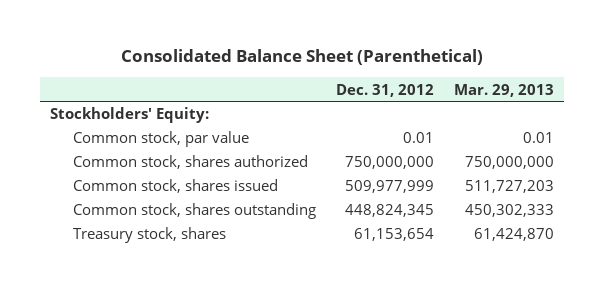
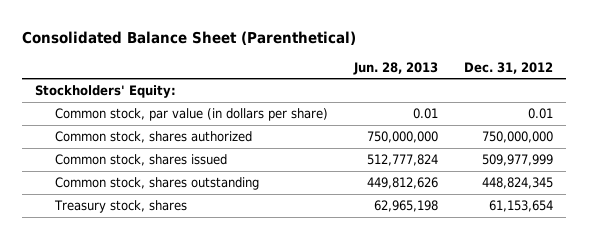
- | Dec. 31, 2012 | Mar. 29, 2013
+ | Jun. 28, 2013 | Dec. 31, 2012
- Common stock, par value | 0.01 | 0.01
+ Common stock, par value (in dollars per share) | 0.01 | 0.01

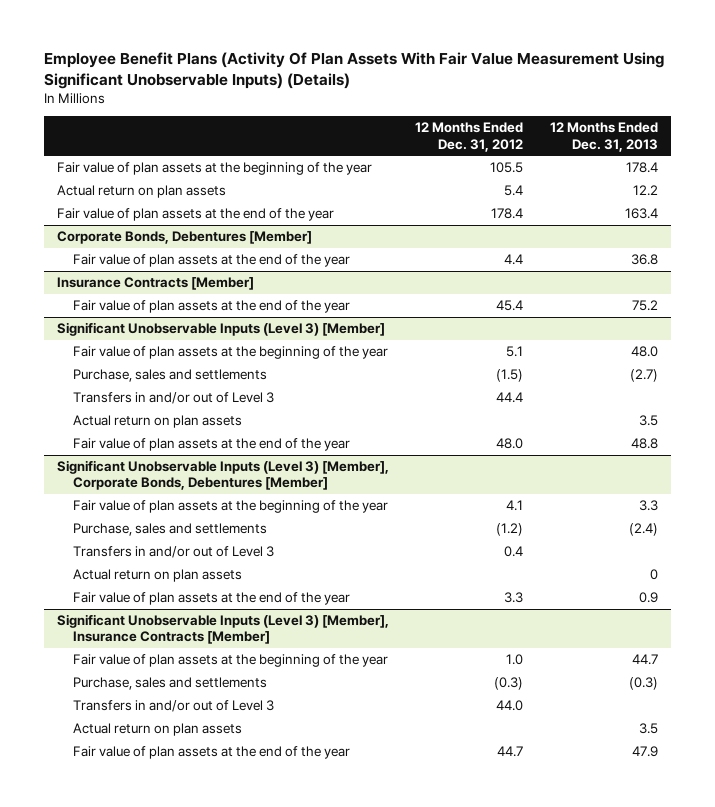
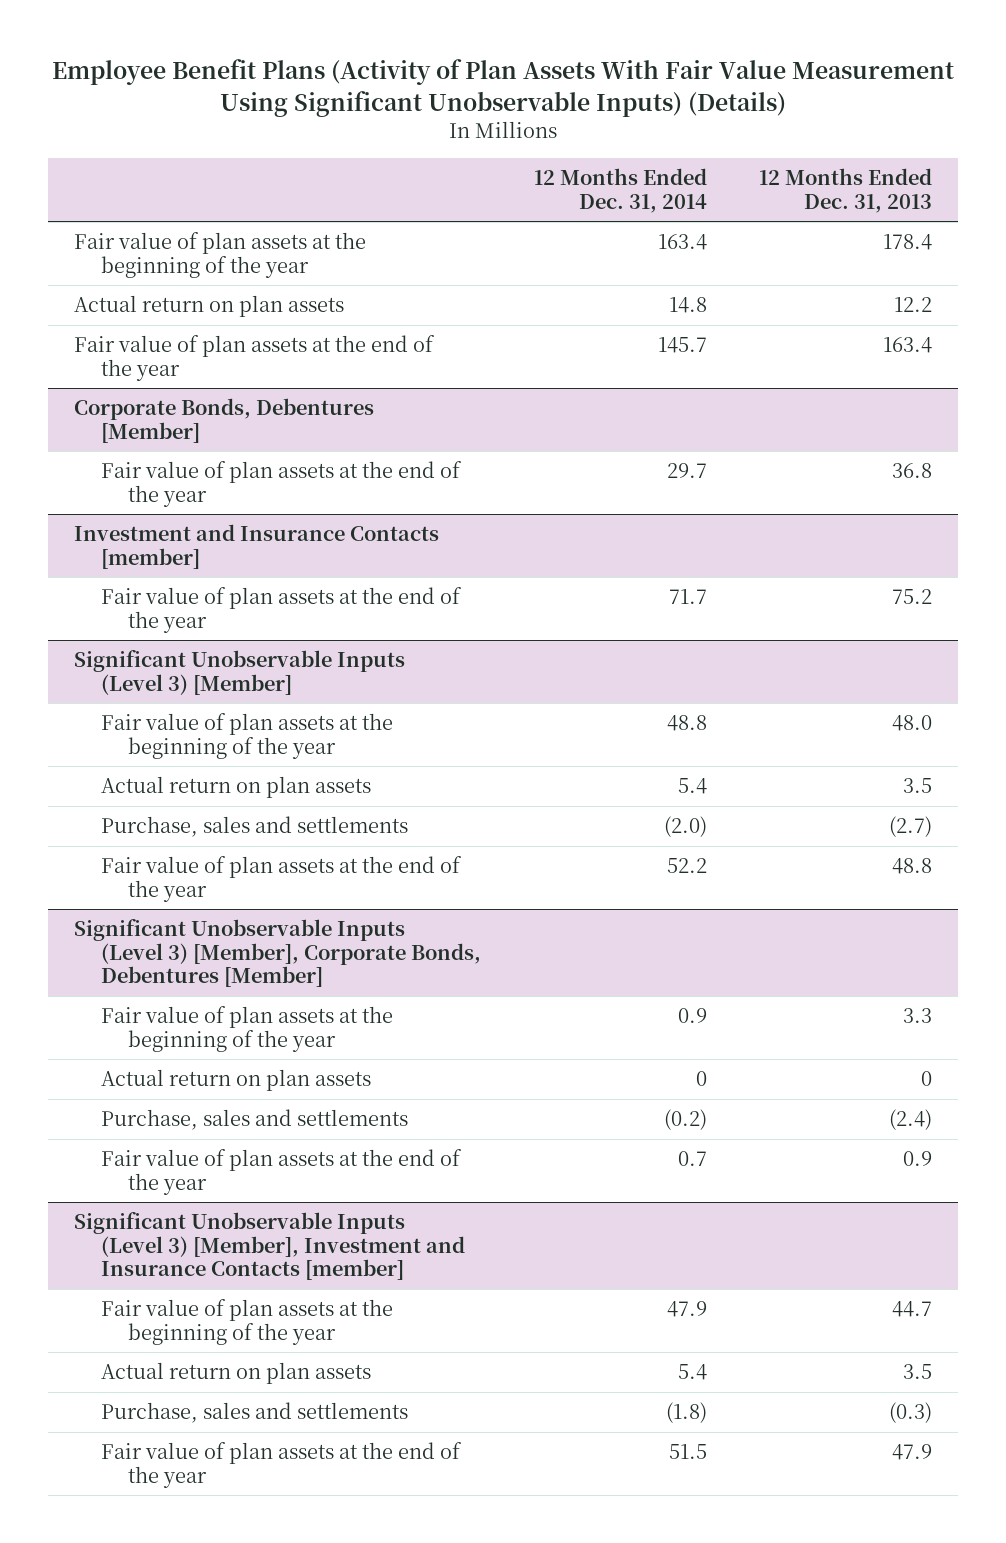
- Employee Benefit Plans (Activity Of Plan Assets With Fair Value Measurement Using Significant Unobservable Inputs) (Details)
+ Employee Benefit Plans (Activity of Plan Assets With Fair Value Measurement Using Significant Unobservable Inputs) (Details)
- | 12 Months Ended Dec. 31, 2012 | 12 Months Ended Dec. 31, 2013
+ | 12 Months Ended Dec. 31, 2014 | 12 Months Ended Dec. 31, 2013
- Insurance Contracts [Member]
+ Investment and Insurance Contacts [member]
@ Significant Unobservable Inputs (Level 3) [Member]
- Transfers in and/or out of Level 3 | 44.4 |
moved down: Purchase, sales and settlements | (2.0) | (2.7)
@ Significant Unobservable Inputs (Level 3) [Member], Corporate Bonds, Debentures [Member]
- Transfers in and/or out of Level 3 | 0.4 |
moved down: Purchase, sales and settlements | (0.2) | (2.4)
- Significant Unobservable Inputs (Level 3) [Member], Insurance Contracts [Member]
+ Significant Unobservable Inputs (Level 3) [Member], Investment and Insurance Contacts [member]
- Purchase, sales and settlements | (0.3) | (0.3)
- Transfers in and/or out of Level 3 | 44.0 |
+ Purchase, sales and settlements | (1.8) | (0.3)

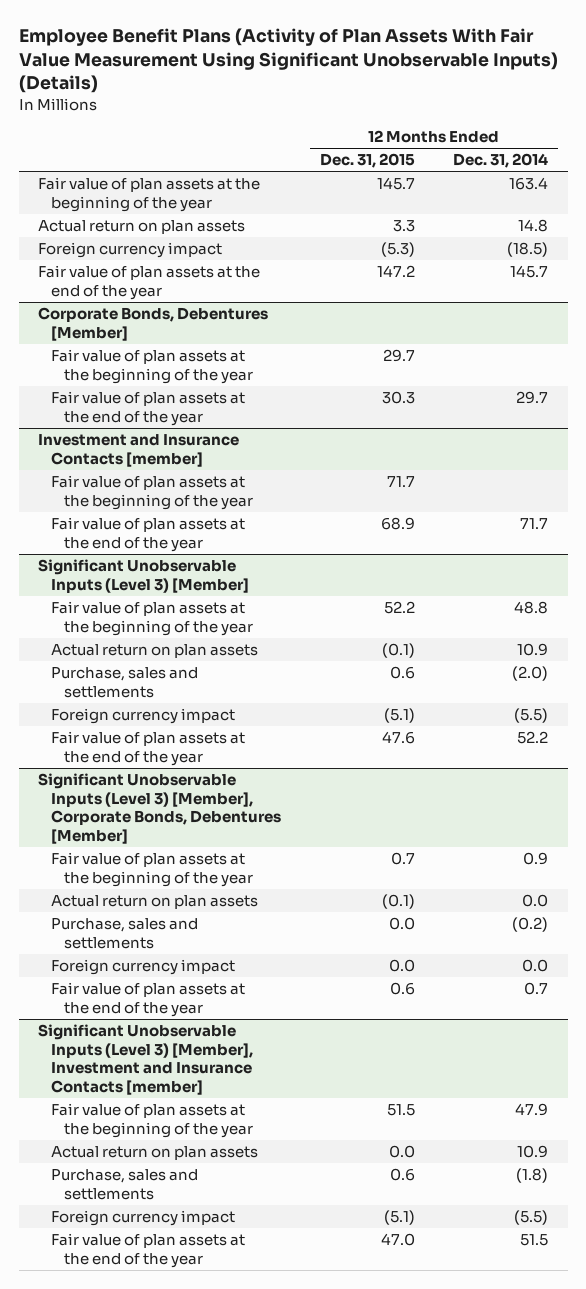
- | 12 Months Ended Dec. 31, 2014 | 12 Months Ended Dec. 31, 2013
+ | 12 Months Ended Dec. 31, 2015 | 12 Months Ended Dec. 31, 2014
+ Foreign currency impact | (5.3) | (18.5)
@ Corporate Bonds, Debentures [Member]
+ Fair value of plan assets at the beginning of the year | 29.7 |
@ Investment and Insurance Contacts [member]
+ Fair value of plan assets at the beginning of the year | 71.7 |
@ Significant Unobservable Inputs (Level 3) [Member]
- Actual return on plan assets | 5.4 | 3.5
+ Actual return on plan assets | (0.1) | 10.9
+ Foreign currency impact | (5.1) | (5.5)
@ Significant Unobservable Inputs (Level 3) [Member], Corporate Bonds, Debentures [Member]
- Actual return on plan assets | 0 | 0
+ Actual return on plan assets | (0.1) | 0.0
+ Foreign currency impact | 0.0 | 0.0
@ Significant Unobservable Inputs (Level 3) [Member], Investment and Insurance Contacts [member]
- Actual return on plan assets | 5.4 | 3.5
+ Actual return on plan assets | 0.0 | 10.9
+ Foreign currency impact | (5.1) | (5.5)

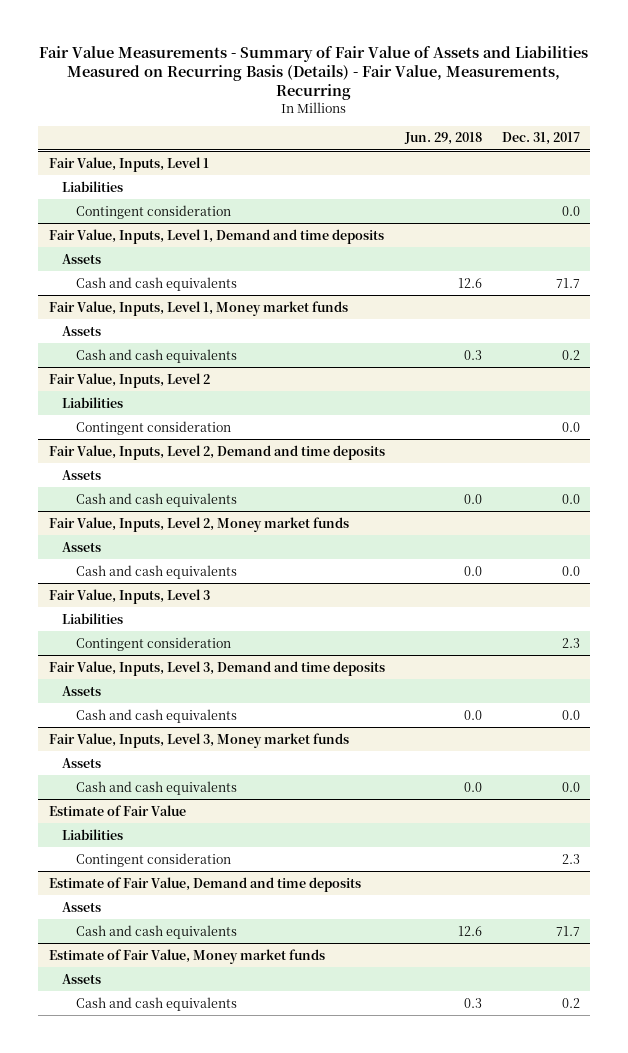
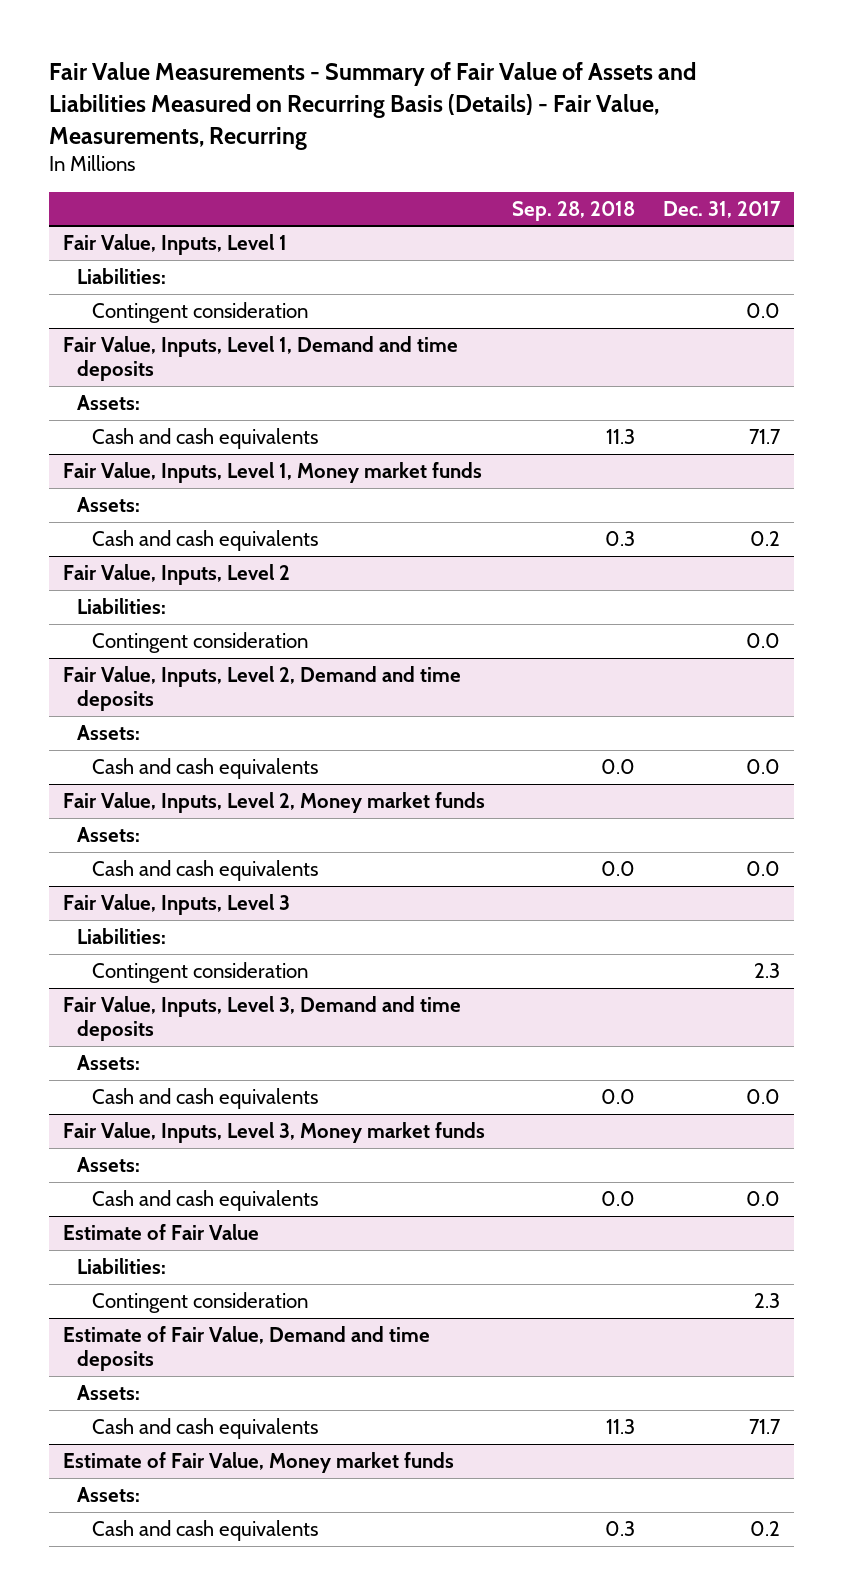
- | Jun. 29, 2018 | Dec. 31, 2017
+ | Sep. 28, 2018 | Dec. 31, 2017
@ Fair Value, Inputs, Level 1
- Liabilities
+ Liabilities:
@ Fair Value, Inputs, Level 1, Demand and time deposits
- Assets
+ Assets:
@ Fair Value, Inputs, Level 1, Money market funds
- Assets
+ Assets:
@ Fair Value, Inputs, Level 2
- Liabilities
+ Liabilities:
@ Fair Value, Inputs, Level 2, Demand and time deposits
- Assets
+ Assets:
@ Fair Value, Inputs, Level 2, Money market funds
- Assets
+ Assets:
@ Fair Value, Inputs, Level 3
- Liabilities
+ Liabilities:
@ Fair Value, Inputs, Level 3, Demand and time deposits
- Assets
+ Assets:
@ Fair Value, Inputs, Level 3, Money market funds
- Assets
+ Assets:
@ Estimate of Fair Value
- Liabilities
+ Liabilities:
@ Estimate of Fair Value, Demand and time deposits
- Assets
+ Assets:
@ Estimate of Fair Value, Money market funds
- Assets
+ Assets:

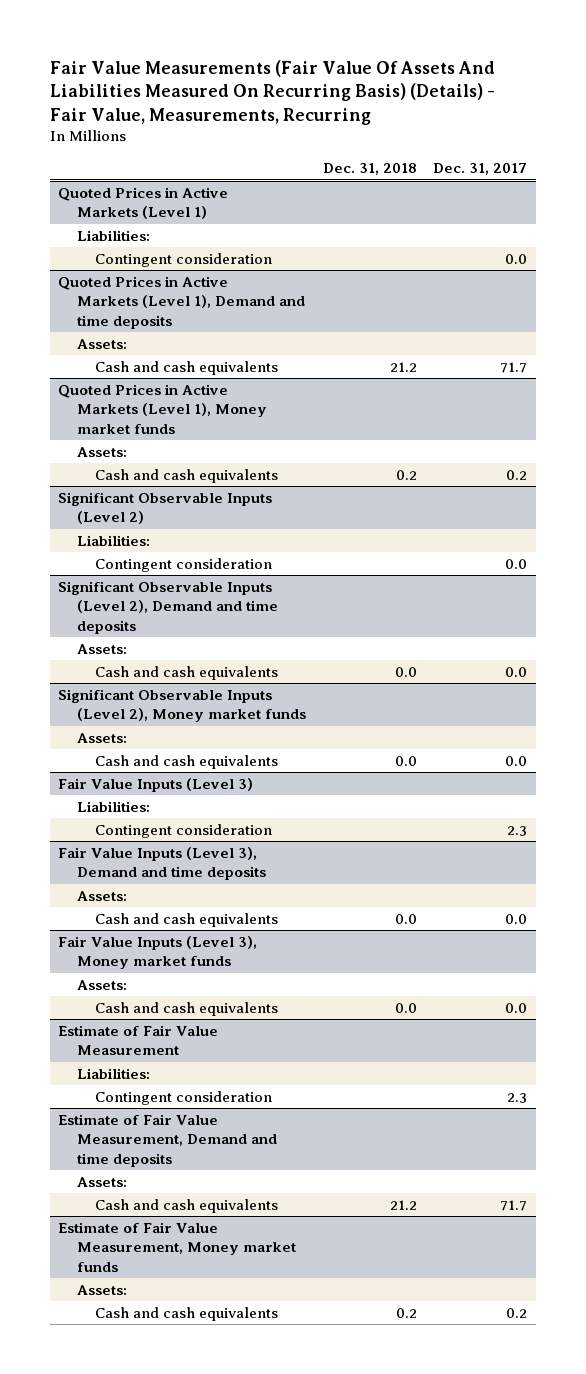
- Fair Value Measurements - Summary of Fair Value of Assets and Liabilities Measured on Recurring Basis (Details) - Fair Value, Measurements, Recurring
+ Fair Value Measurements (Fair Value Of Assets And Liabilities Measured On Recurring Basis) (Details) - Fair Value, Measurements, Recurring
- | Sep. 28, 2018 | Dec. 31, 2017
+ | Dec. 31, 2018 | Dec. 31, 2017
- Fair Value, Inputs, Level 1
+ Quoted Prices in Active Markets (Level 1)
- Fair Value, Inputs, Level 1, Demand and time deposits
+ Quoted Prices in Active Markets (Level 1), Demand and time deposits
- Fair Value, Inputs, Level 1, Money market funds
+ Quoted Prices in Active Markets (Level 1), Money market funds
- Fair Value, Inputs, Level 2
+ Significant Observable Inputs (Level 2)
- Fair Value, Inputs, Level 2, Demand and time deposits
+ Significant Observable Inputs (Level 2), Demand and time deposits
- Fair Value, Inputs, Level 2, Money market funds
+ Significant Observable Inputs (Level 2), Money market funds
- Fair Value, Inputs, Level 3
+ Fair Value Inputs (Level 3)
- Fair Value, Inputs, Level 3, Demand and time deposits
+ Fair Value Inputs (Level 3), Demand and time deposits
- Fair Value, Inputs, Level 3, Money market funds
+ Fair Value Inputs (Level 3), Money market funds
- Estimate of Fair Value
+ Estimate of Fair Value Measurement
- Estimate of Fair Value, Demand and time deposits
+ Estimate of Fair Value Measurement, Demand and time deposits
- Estimate of Fair Value, Money market funds
+ Estimate of Fair Value Measurement, Money market funds

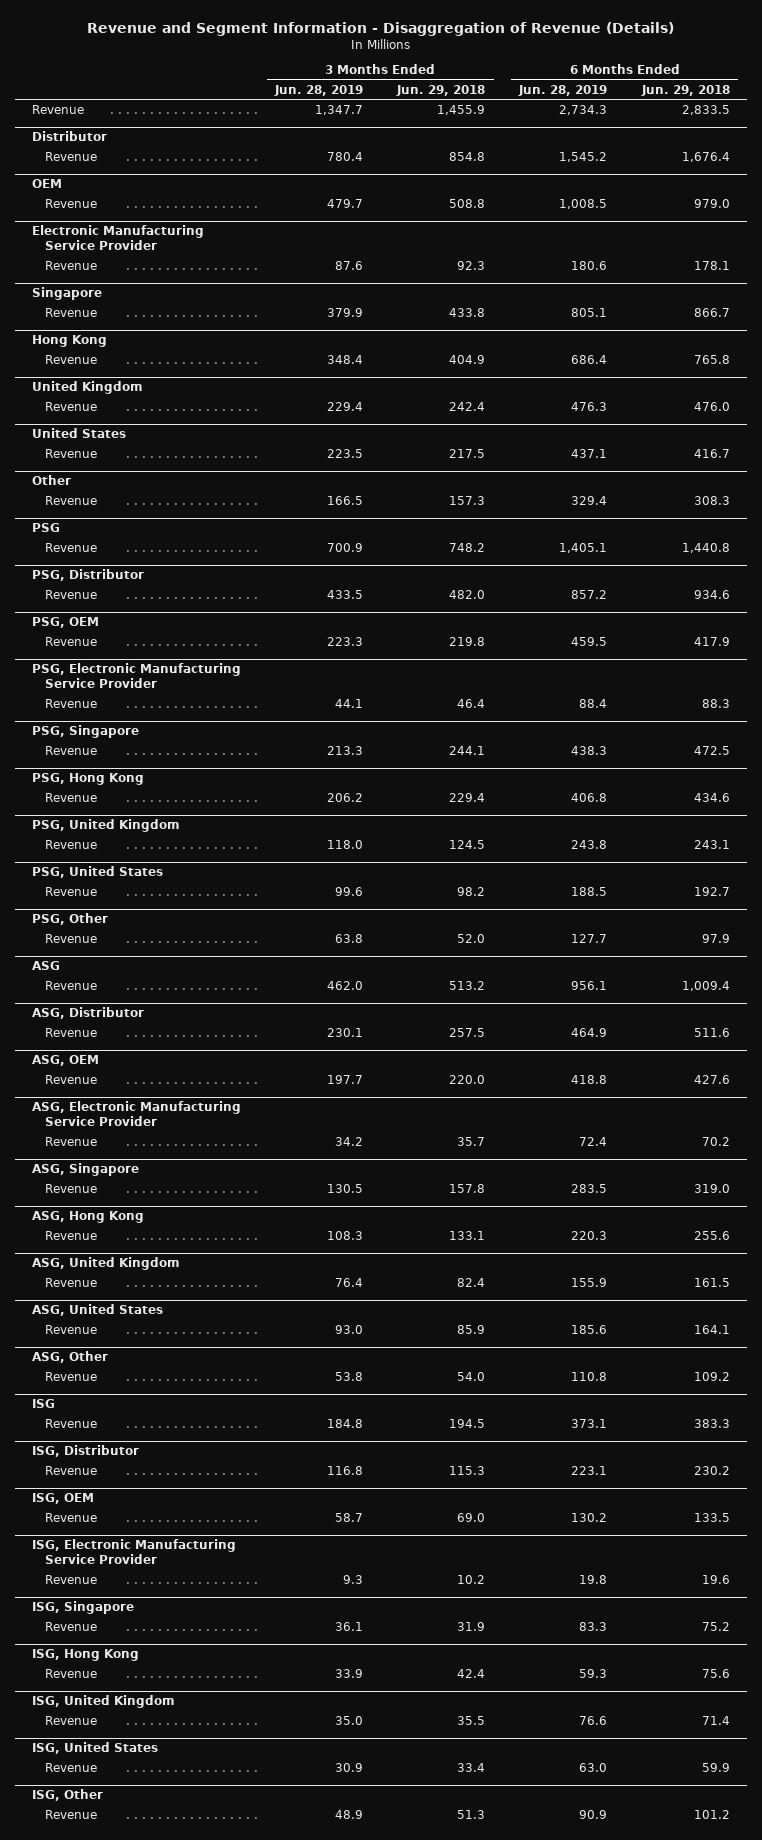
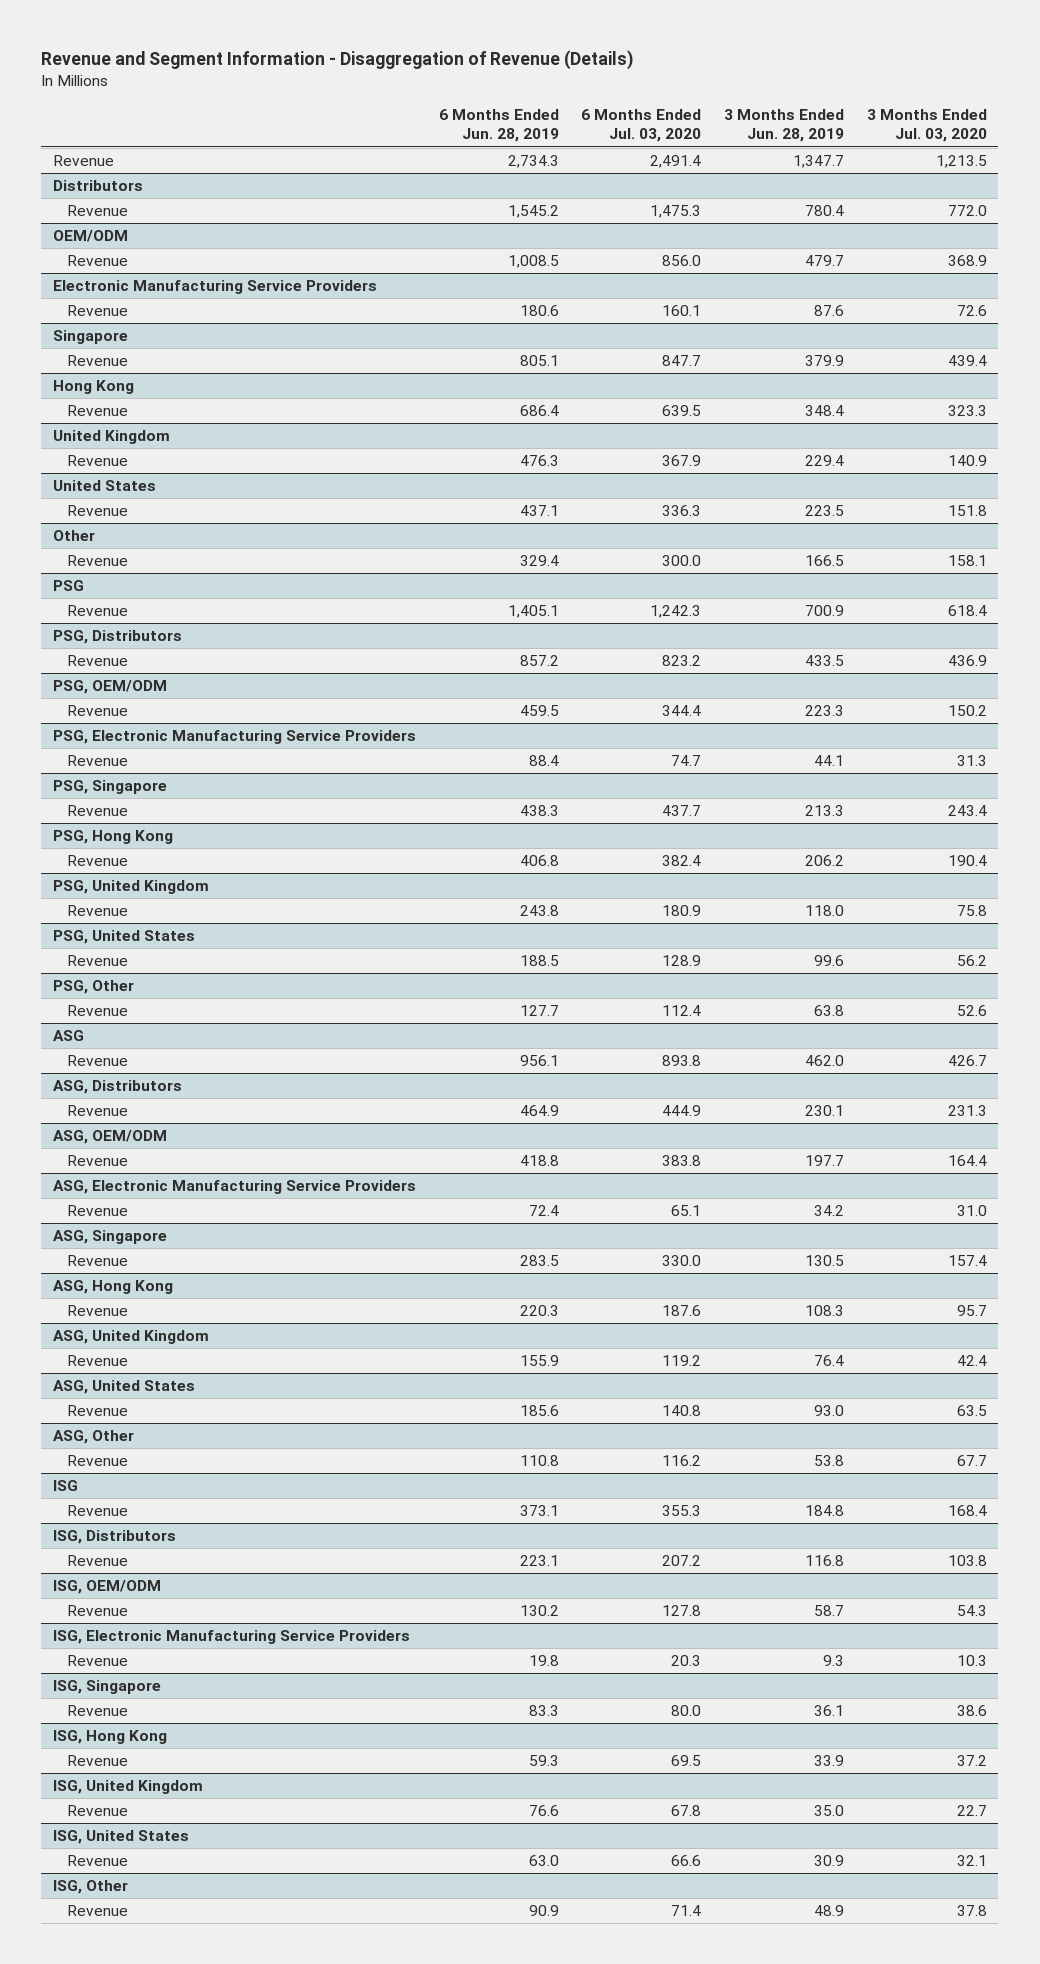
- | 3 Months Ended Jun. 28, 2019 | 3 Months Ended Jun. 29, 2018 | 6 Months Ended Jun. 28, 2019 | 6 Months Ended Jun. 29, 2018
+ | 6 Months Ended Jun. 28, 2019 | 6 Months Ended Jul. 03, 2020 | 3 Months Ended Jun. 28, 2019 | 3 Months Ended Jul. 03, 2020
- Distributor
+ Distributors
- OEM
+ OEM/ODM
- Electronic Manufacturing Service Provider
+ Electronic Manufacturing Service Providers
- PSG, Distributor
+ PSG, Distributors
- PSG, OEM
+ PSG, OEM/ODM
- PSG, Electronic Manufacturing Service Provider
+ PSG, Electronic Manufacturing Service Providers
- ASG, Distributor
+ ASG, Distributors
- ASG, OEM
+ ASG, OEM/ODM
- ASG, Electronic Manufacturing Service Provider
+ ASG, Electronic Manufacturing Service Providers
- ISG, Distributor
+ ISG, Distributors
- ISG, OEM
+ ISG, OEM/ODM
- ISG, Electronic Manufacturing Service Provider
+ ISG, Electronic Manufacturing Service Providers

